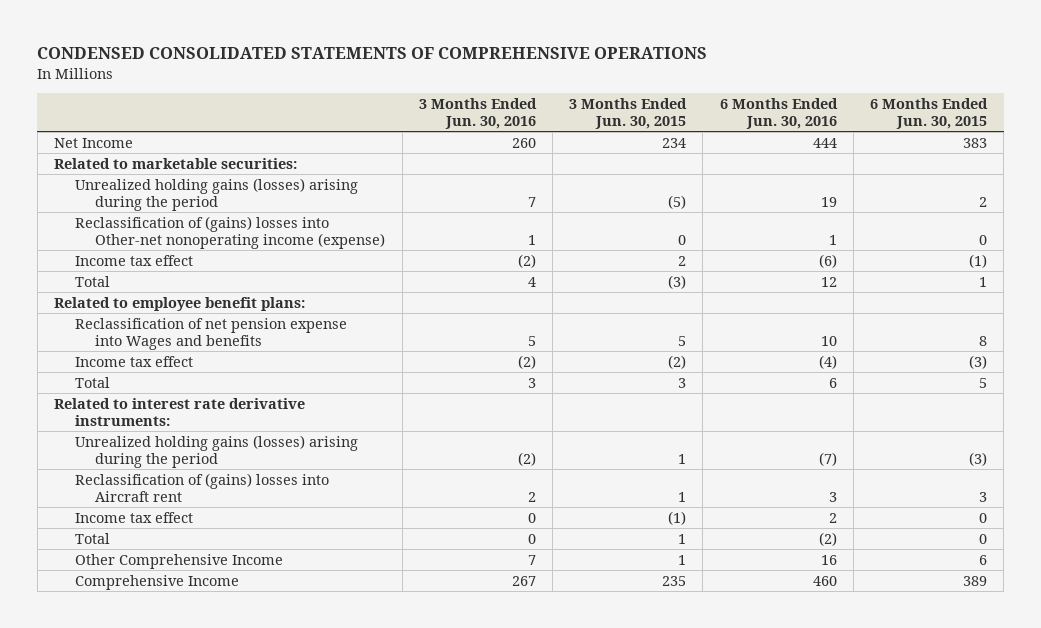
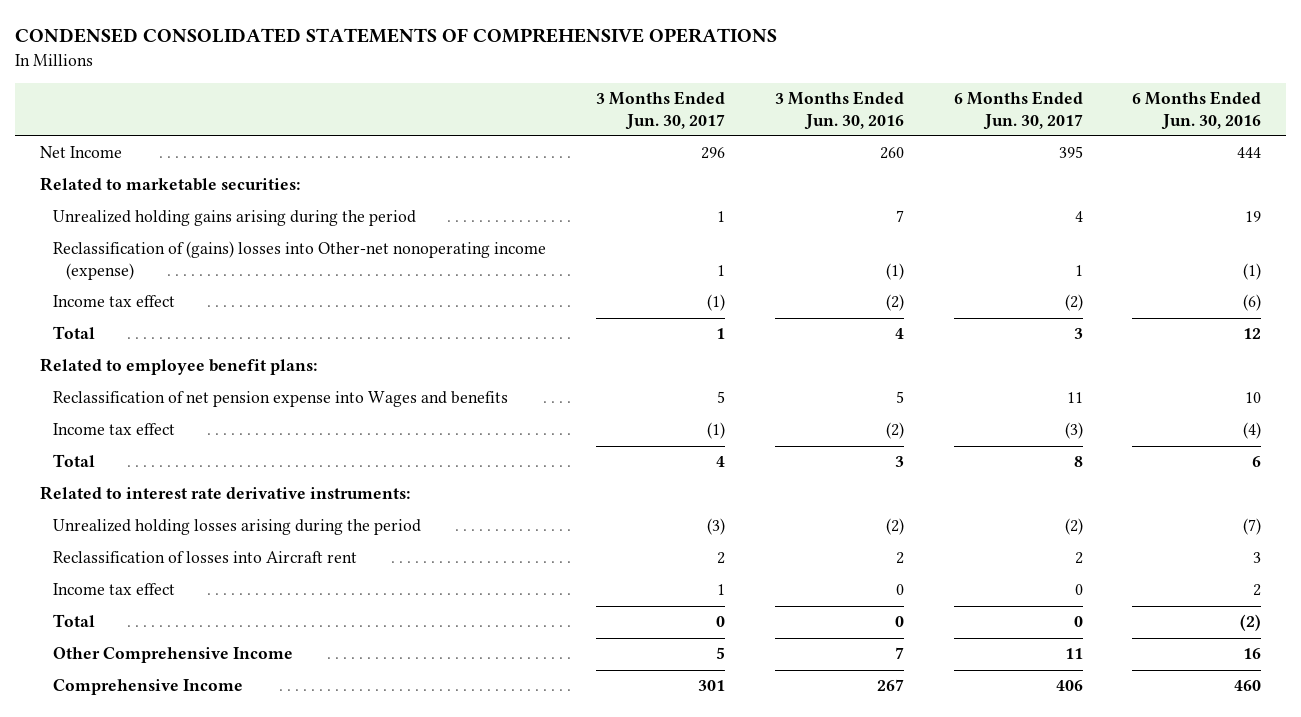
- | 3 Months Ended Jun. 30, 2016 | 3 Months Ended Jun. 30, 2015 | 6 Months Ended Jun. 30, 2016 | 6 Months Ended Jun. 30, 2015
+ | 3 Months Ended Jun. 30, 2017 | 3 Months Ended Jun. 30, 2016 | 6 Months Ended Jun. 30, 2017 | 6 Months Ended Jun. 30, 2016
- Unrealized holding gains (losses) arising during the period | 7 | (5) | 19 | 2
- Reclassification of (gains) losses into Other-net nonoperating income (expense) | 1 | 0 | 1 | 0
+ Unrealized holding gains arising during the period | 1 | 7 | 4 | 19
+ Reclassification of (gains) losses into Other-net nonoperating income (expense) | 1 | (1) | 1 | (1)
- Unrealized holding gains (losses) arising during the period | (2) | 1 | (7) | (3)
- Reclassification of (gains) losses into Aircraft rent | 2 | 1 | 3 | 3
+ Unrealized holding losses arising during the period | (3) | (2) | (2) | (7)
+ Reclassification of losses into Aircraft rent | 2 | 2 | 2 | 3

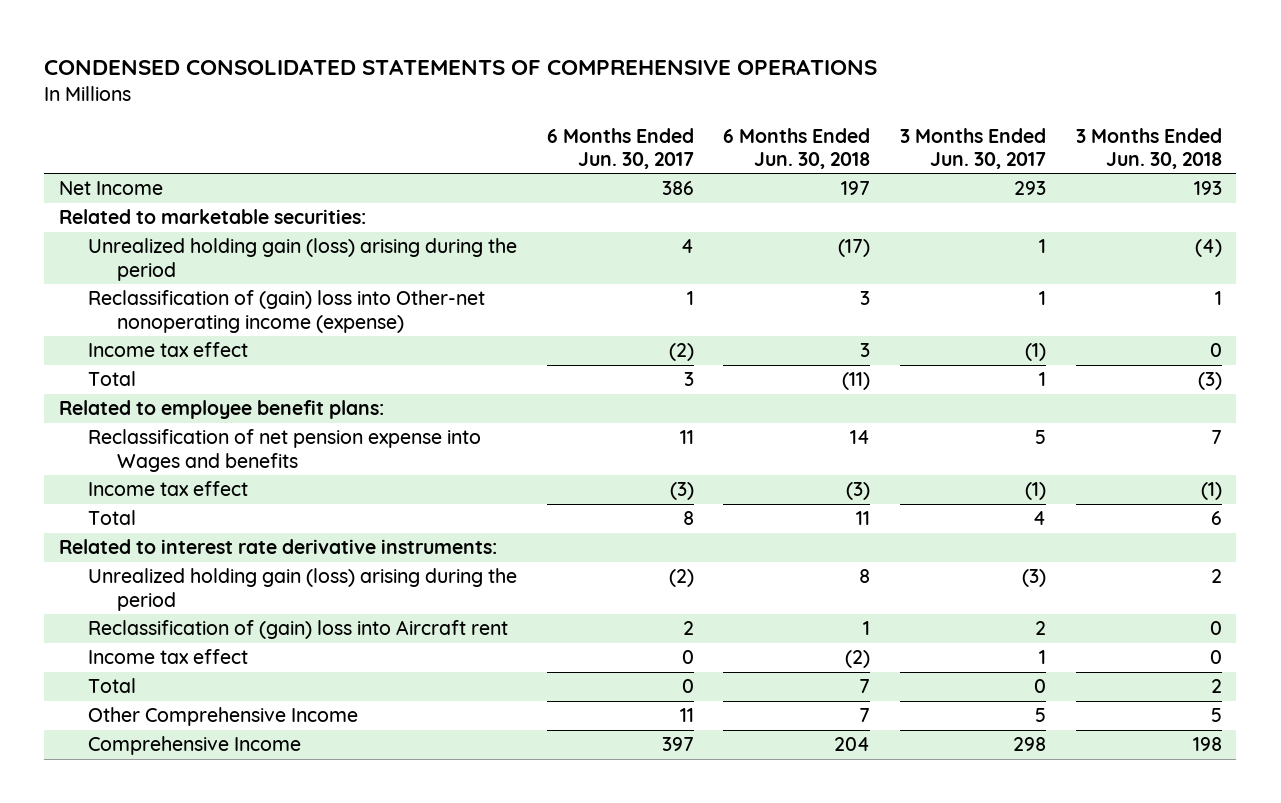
- | 3 Months Ended Jun. 30, 2017 | 3 Months Ended Jun. 30, 2016 | 6 Months Ended Jun. 30, 2017 | 6 Months Ended Jun. 30, 2016
+ | 6 Months Ended Jun. 30, 2017 | 6 Months Ended Jun. 30, 2018 | 3 Months Ended Jun. 30, 2017 | 3 Months Ended Jun. 30, 2018
- Net Income | 296 | 260 | 395 | 444
+ Net Income | 386 | 197 | 293 | 193
- Unrealized holding gains arising during the period | 1 | 7 | 4 | 19
- Reclassification of (gains) losses into Other-net nonoperating income (expense) | 1 | (1) | 1 | (1)
+ Unrealized holding gain (loss) arising during the period | 4 | (17) | 1 | (4)
+ Reclassification of (gain) loss into Other-net nonoperating income (expense) | 1 | 3 | 1 | 1
- Unrealized holding losses arising during the period | (3) | (2) | (2) | (7)
- Reclassification of losses into Aircraft rent | 2 | 2 | 2 | 3
+ Unrealized holding gain (loss) arising during the period | (2) | 8 | (3) | 2
+ Reclassification of (gain) loss into Aircraft rent | 2 | 1 | 2 | 0
- Comprehensive Income | 301 | 267 | 406 | 460
+ Comprehensive Income | 397 | 204 | 298 | 198

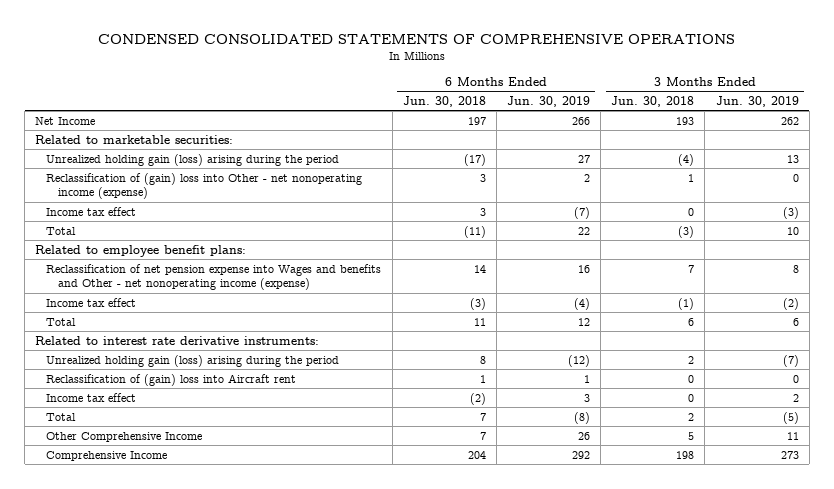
- | 6 Months Ended Jun. 30, 2017 | 6 Months Ended Jun. 30, 2018 | 3 Months Ended Jun. 30, 2017 | 3 Months Ended Jun. 30, 2018
+ | 6 Months Ended Jun. 30, 2018 | 6 Months Ended Jun. 30, 2019 | 3 Months Ended Jun. 30, 2018 | 3 Months Ended Jun. 30, 2019
- Reclassification of (gain) loss into Other-net nonoperating income (expense) | 1 | 3 | 1 | 1
+ Reclassification of (gain) loss into Other - net nonoperating income (expense) | 3 | 2 | 1 | 0
- Reclassification of net pension expense into Wages and benefits | 11 | 14 | 5 | 7
+ Reclassification of net pension expense into Wages and benefits and Other - net nonoperating income (expense) | 14 | 16 | 7 | 8

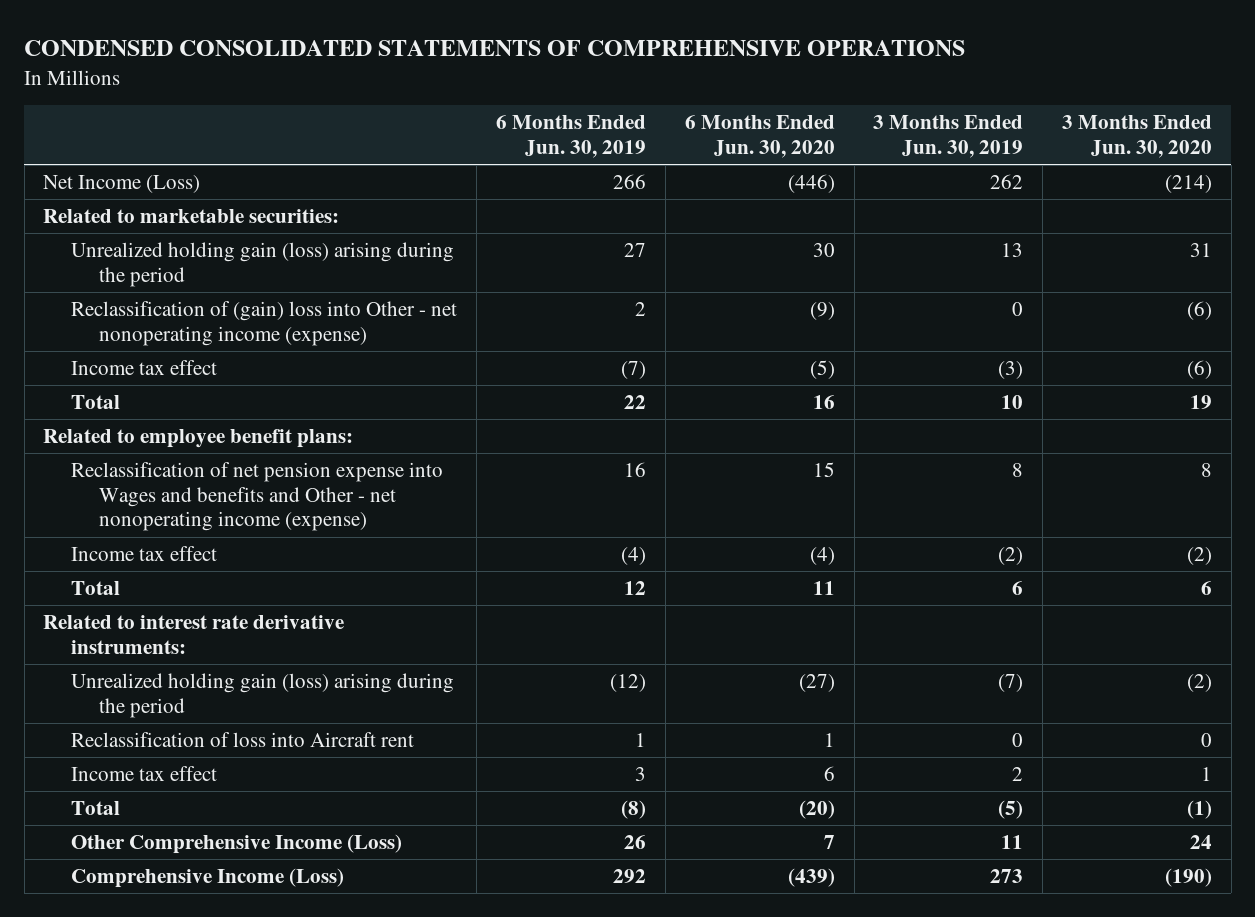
- | 6 Months Ended Jun. 30, 2018 | 6 Months Ended Jun. 30, 2019 | 3 Months Ended Jun. 30, 2018 | 3 Months Ended Jun. 30, 2019
+ | 6 Months Ended Jun. 30, 2019 | 6 Months Ended Jun. 30, 2020 | 3 Months Ended Jun. 30, 2019 | 3 Months Ended Jun. 30, 2020
- Net Income | 197 | 266 | 193 | 262
+ Net Income (Loss) | 266 | (446) | 262 | (214)
- Reclassification of (gain) loss into Aircraft rent | 1 | 1 | 0 | 0
+ Reclassification of loss into Aircraft rent | 1 | 1 | 0 | 0
- Other Comprehensive Income | 7 | 26 | 5 | 11
- Comprehensive Income | 204 | 292 | 198 | 273
+ Other Comprehensive Income (Loss) | 26 | 7 | 11 | 24
+ Comprehensive Income (Loss) | 292 | (439) | 273 | (190)

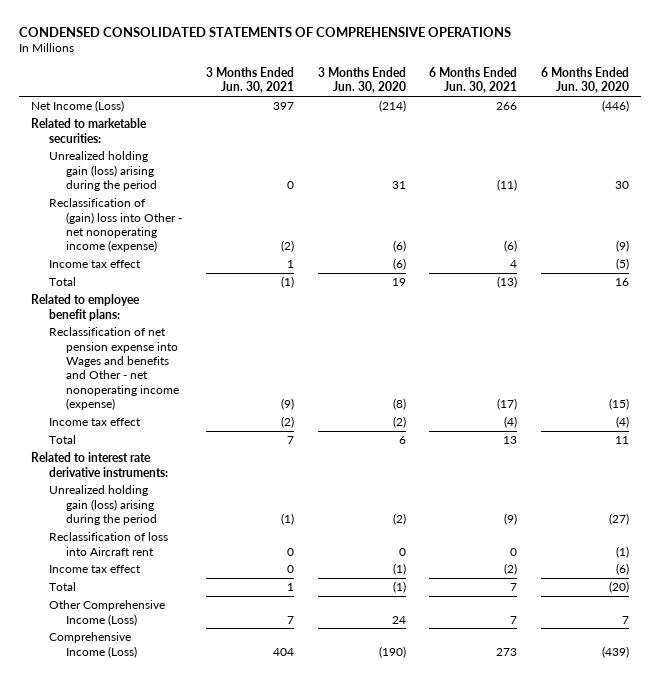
- | 6 Months Ended Jun. 30, 2019 | 6 Months Ended Jun. 30, 2020 | 3 Months Ended Jun. 30, 2019 | 3 Months Ended Jun. 30, 2020
+ | 3 Months Ended Jun. 30, 2021 | 3 Months Ended Jun. 30, 2020 | 6 Months Ended Jun. 30, 2021 | 6 Months Ended Jun. 30, 2020
- Reclassification of net pension expense into Wages and benefits and Other - net nonoperating income (expense) | 16 | 15 | 8 | 8
+ Reclassification of net pension expense into Wages and benefits and Other - net nonoperating income (expense) | (9) | (8) | (17) | (15)
- Reclassification of loss into Aircraft rent | 1 | 1 | 0 | 0
- Income tax effect | 3 | 6 | 2 | 1
+ Reclassification of loss into Aircraft rent | 0 | 0 | 0 | (1)
+ Income tax effect | 0 | (1) | (2) | (6)

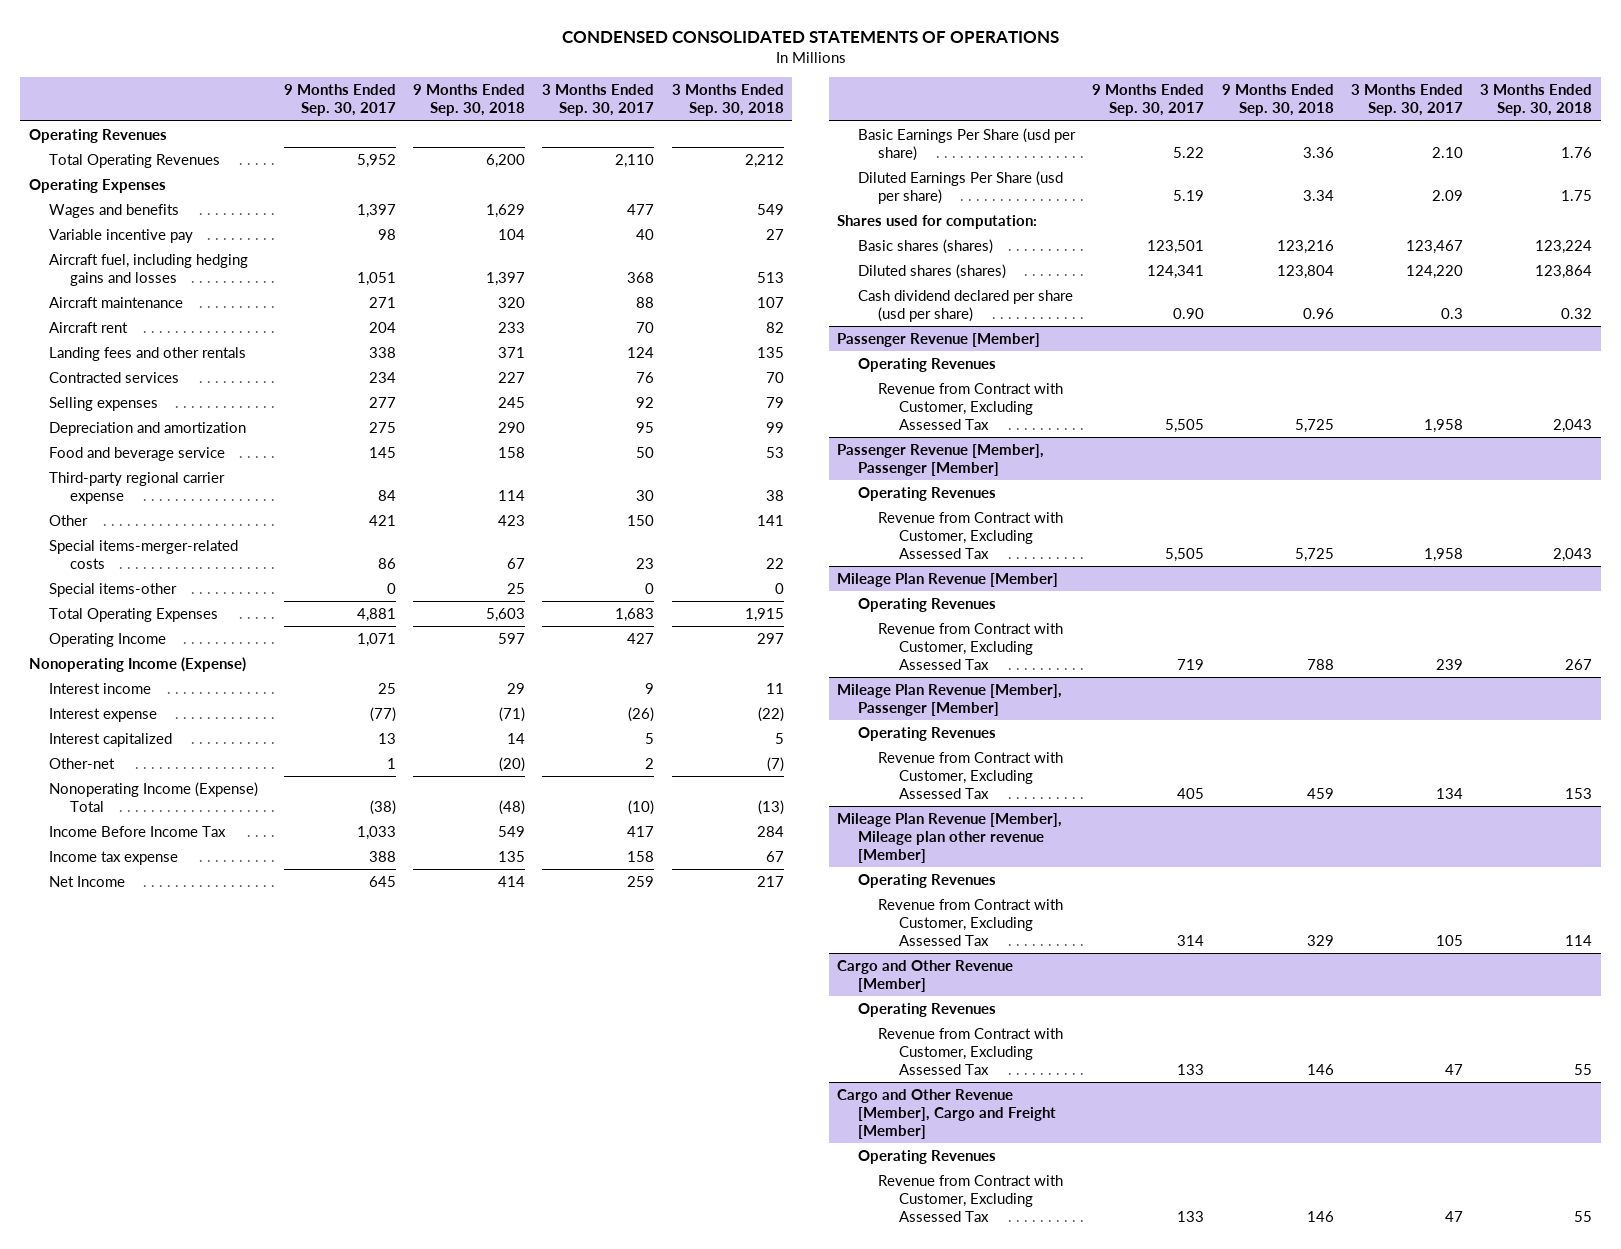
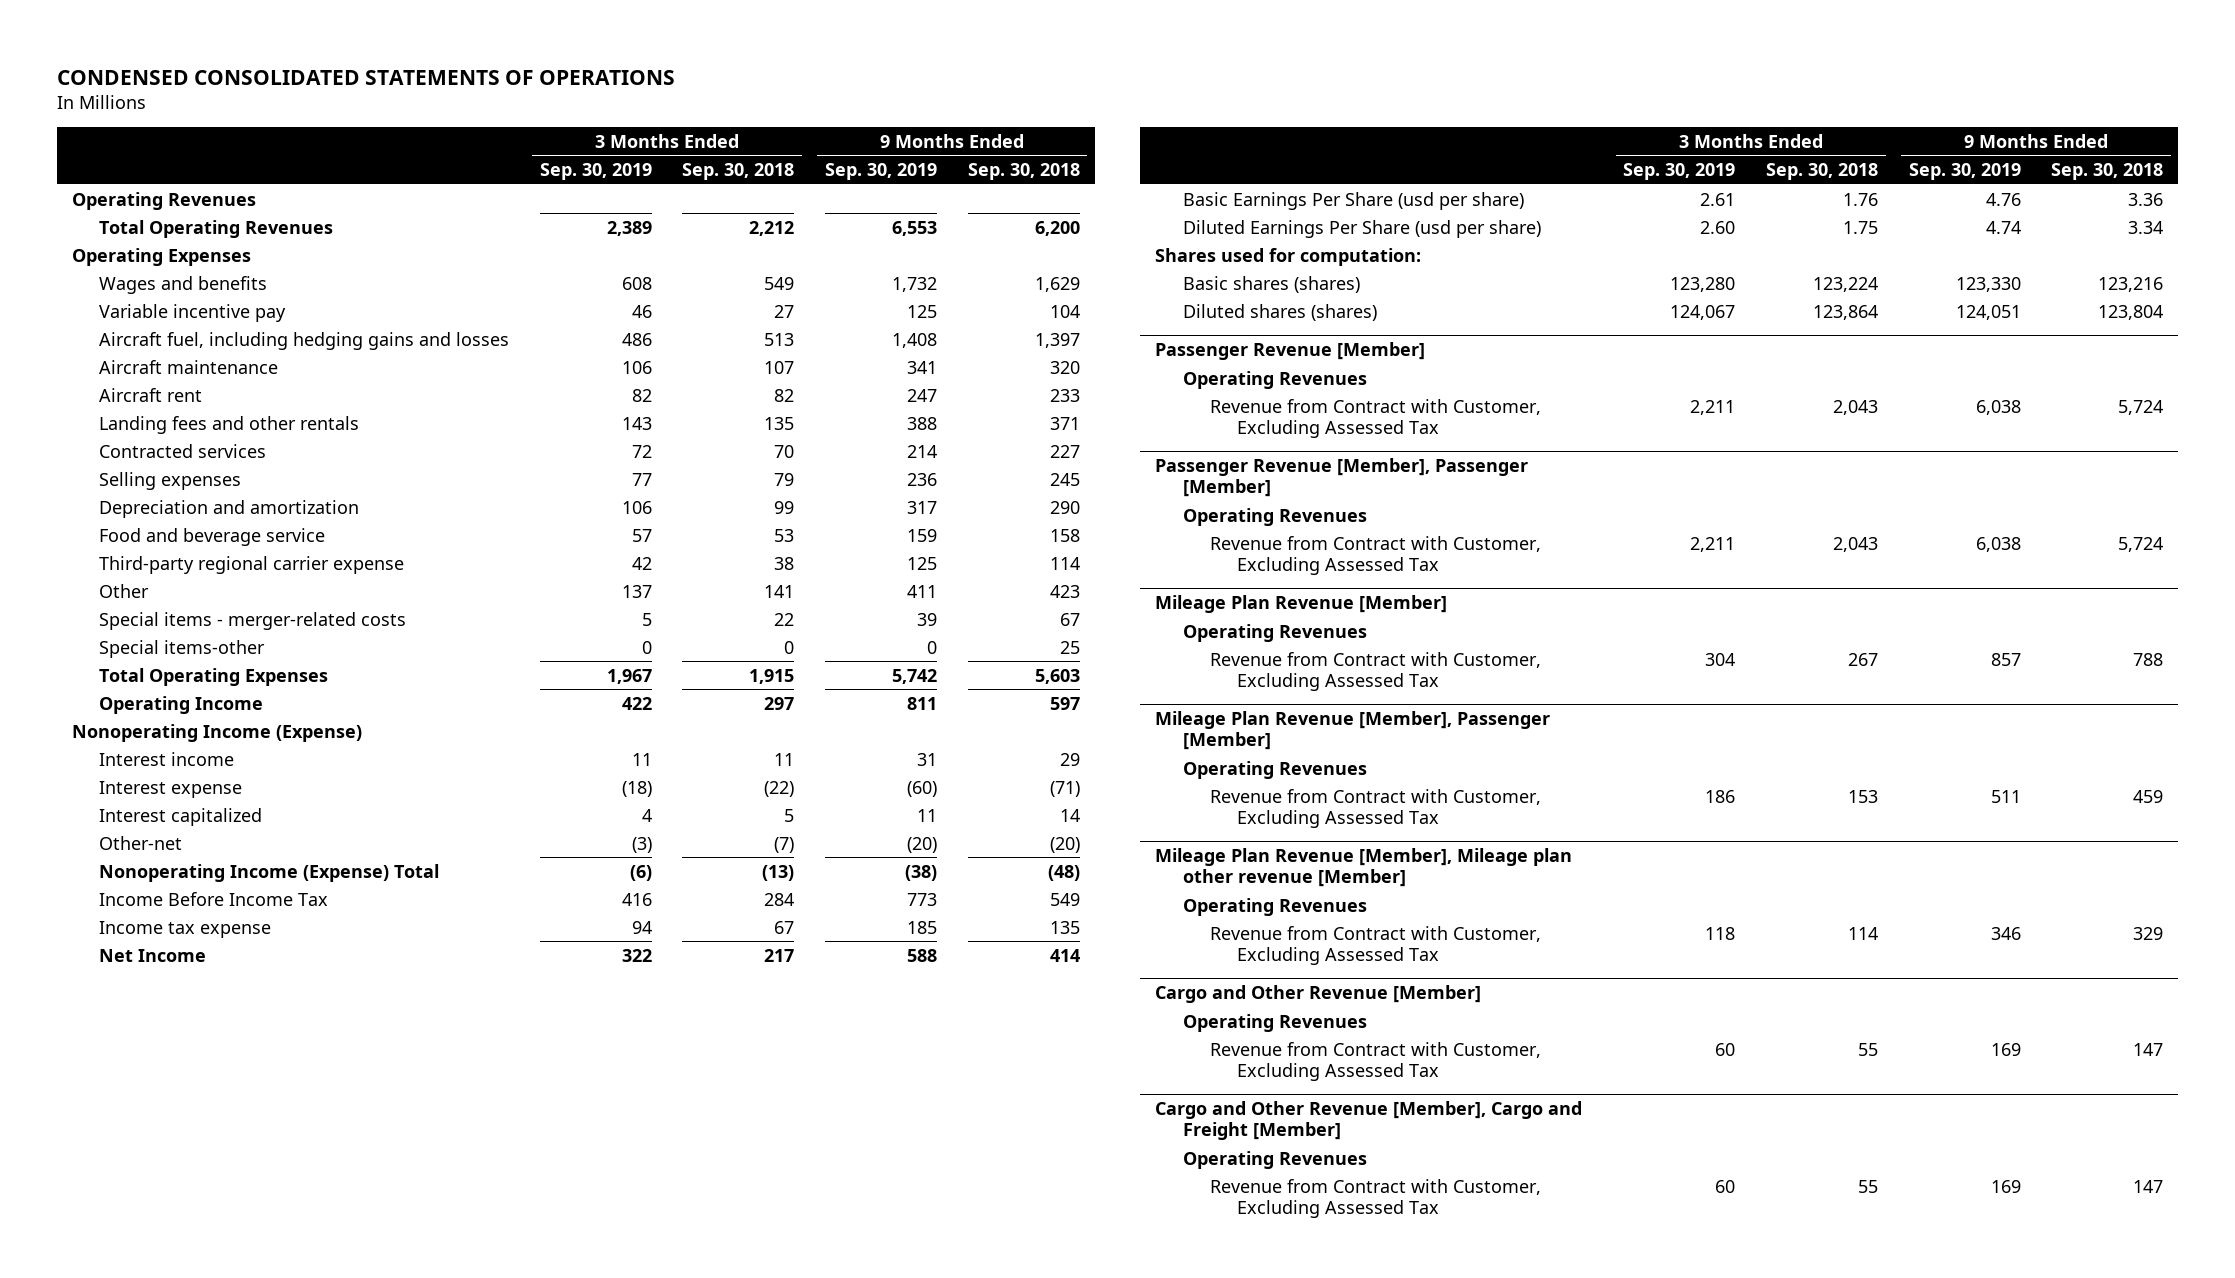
- | 9 Months Ended Sep. 30, 2017 | 9 Months Ended Sep. 30, 2018 | 3 Months Ended Sep. 30, 2017 | 3 Months Ended Sep. 30, 2018
+ | 3 Months Ended Sep. 30, 2019 | 3 Months Ended Sep. 30, 2018 | 9 Months Ended Sep. 30, 2019 | 9 Months Ended Sep. 30, 2018
- Special items-merger-related costs | 86 | 67 | 23 | 22
+ Special items - merger-related costs | 5 | 22 | 39 | 67
- Cash dividend declared per share (usd per share) | 0.90 | 0.96 | 0.3 | 0.32
@ Passenger Revenue [Member]
- Revenue from Contract with Customer, Excluding Assessed Tax | 5,505 | 5,725 | 1,958 | 2,043
+ Revenue from Contract with Customer, Excluding Assessed Tax | 2,211 | 2,043 | 6,038 | 5,724
@ Passenger Revenue [Member], Passenger [Member]
- Revenue from Contract with Customer, Excluding Assessed Tax | 5,505 | 5,725 | 1,958 | 2,043
+ Revenue from Contract with Customer, Excluding Assessed Tax | 2,211 | 2,043 | 6,038 | 5,724
@ Cargo and Other Revenue [Member]
- Revenue from Contract with Customer, Excluding Assessed Tax | 133 | 146 | 47 | 55
+ Revenue from Contract with Customer, Excluding Assessed Tax | 60 | 55 | 169 | 147
@ Cargo and Other Revenue [Member], Cargo and Freight [Member]
- Revenue from Contract with Customer, Excluding Assessed Tax | 133 | 146 | 47 | 55
+ Revenue from Contract with Customer, Excluding Assessed Tax | 60 | 55 | 169 | 147

